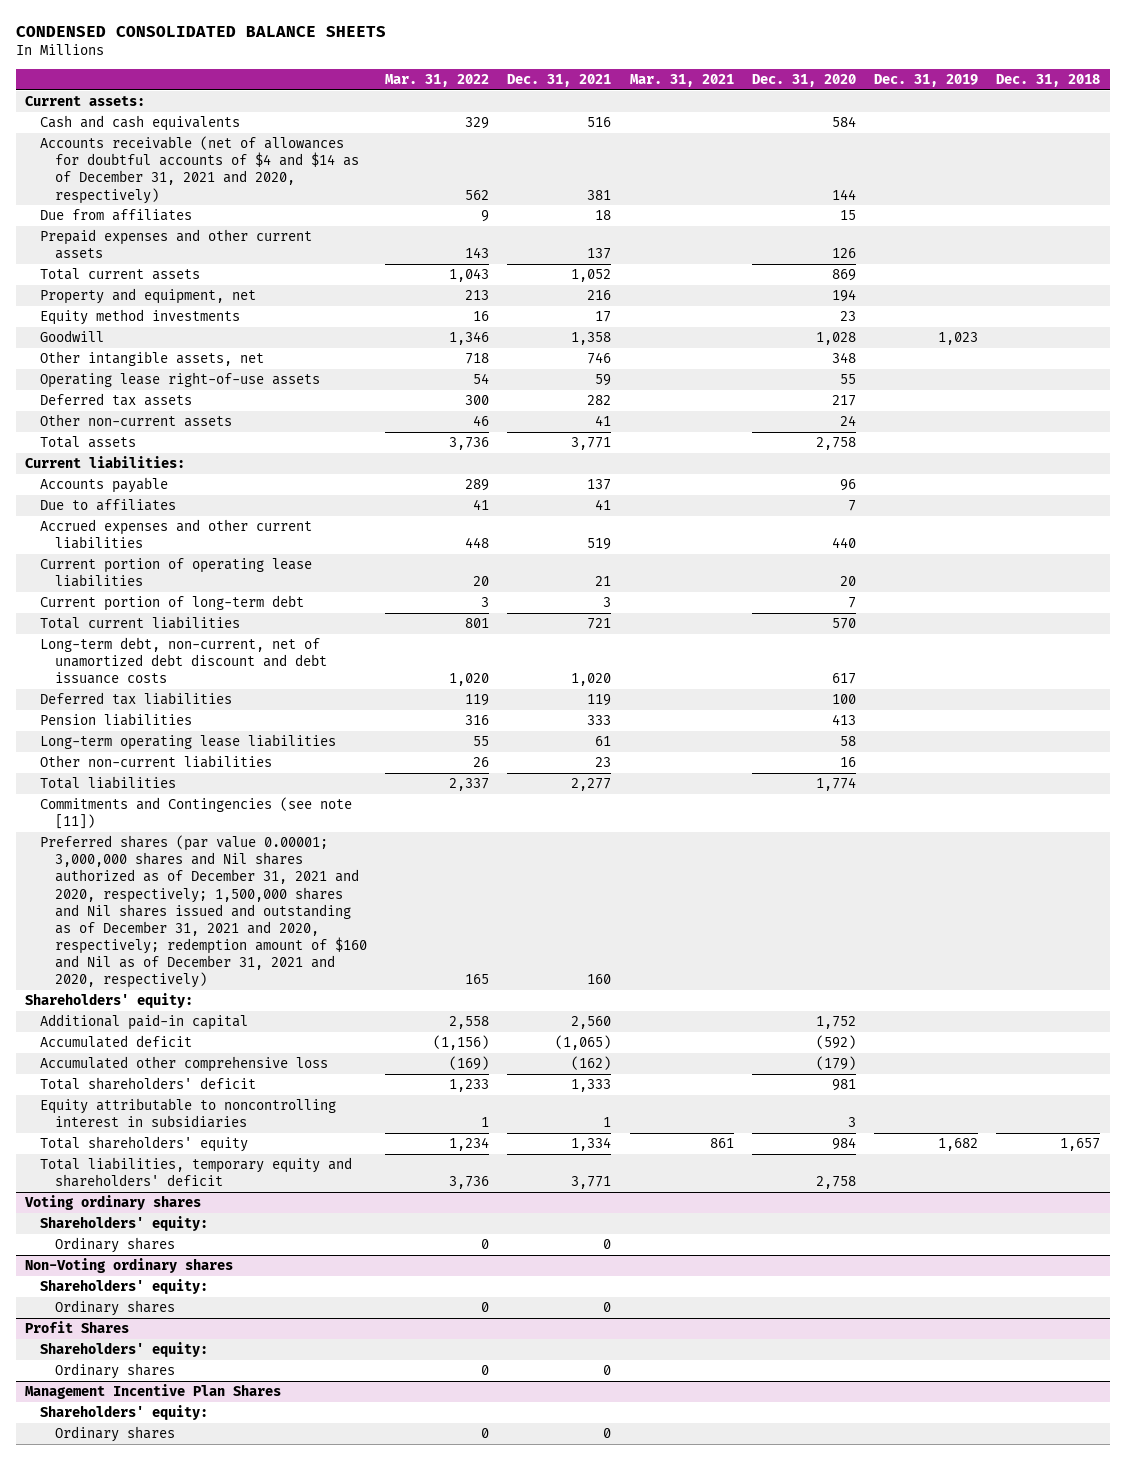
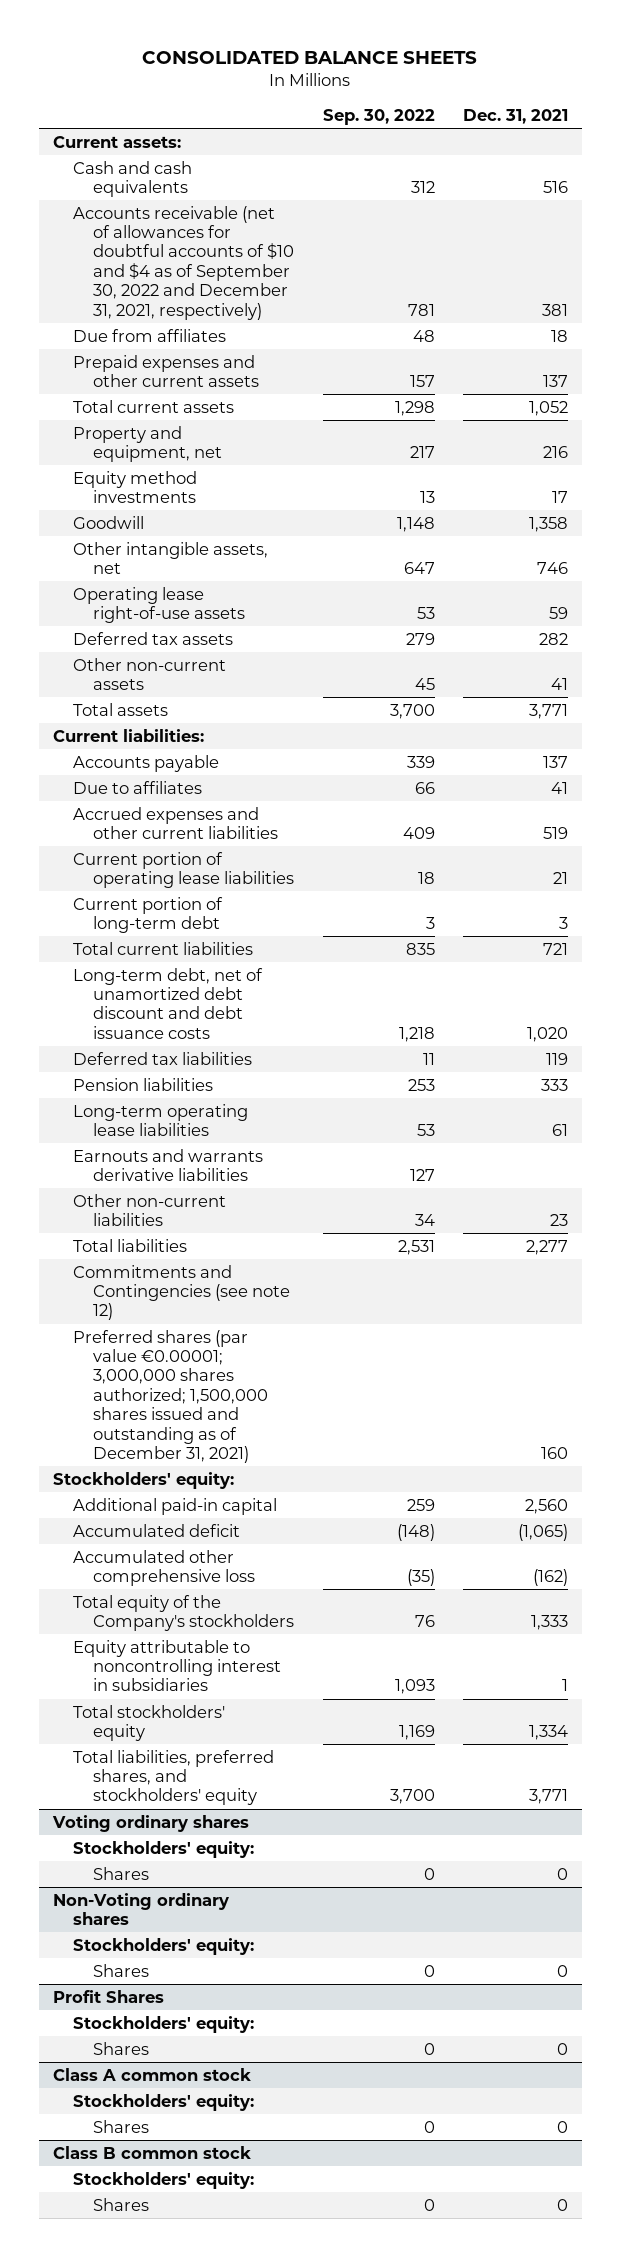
- CONDENSED CONSOLIDATED BALANCE SHEETS
+ CONSOLIDATED BALANCE SHEETS
- | Mar. 31, 2022 | Dec. 31, 2021 | Mar. 31, 2021 | Dec. 31, 2020 | Dec. 31, 2019 | Dec. 31, 2018
+ | Sep. 30, 2022 | Dec. 31, 2021
- Accounts receivable (net of allowances for doubtful accounts of $4 and $14 as of December 31, 2021 and 2020, respectively) | 562 | 381 | | 144 | |
+ Accounts receivable (net of allowances for doubtful accounts of $10 and $4 as of September 30, 2022 and December 31, 2021, respectively) | 781 | 381
- Long-term debt, non-current, net of unamortized debt discount and debt issuance costs | 1,020 | 1,020 | | 617 | |
+ Long-term debt, net of unamortized debt discount and debt issuance costs | 1,218 | 1,020
+ Earnouts and warrants derivative liabilities | 127 |
- Commitments and Contingencies (see note [11])
- Preferred shares (par value 0.00001; 3,000,000 shares and Nil shares authorized as of December 31, 2021 and 2020, respectively; 1,500,000 shares and Nil shares issued and outstanding as of December 31, 2021 and 2020, respectively; redemption amount of $160 and Nil as of December 31, 2021 and 2020, respectively) | 165 | 160 | | | |
- Shareholders' equity:
+ Commitments and Contingencies (see note 12)
+ Preferred shares (par value €0.00001; 3,000,000 shares authorized; 1,500,000 shares issued and outstanding as of December 31, 2021) | | 160
+ Stockholders' equity:
- Total shareholders' deficit | 1,233 | 1,333 | | 981 | |
+ Total equity of the Company's stockholders | 76 | 1,333
- Total shareholders' equity | 1,234 | 1,334 | 861 | 984 | 1,682 | 1,657
- Total liabilities, temporary equity and shareholders' deficit | 3,736 | 3,771 | | 2,758 | |
+ Total stockholders' equity | 1,169 | 1,334
+ Total liabilities, preferred shares, and stockholders' equity | 3,700 | 3,771
@ Voting ordinary shares
- Shareholders' equity:
- Ordinary shares | 0 | 0 | | | |
+ Stockholders' equity:
+ Shares | 0 | 0
@ Non-Voting ordinary shares
- Shareholders' equity:
- Ordinary shares | 0 | 0 | | | |
+ Stockholders' equity:
+ Shares | 0 | 0
@ Profit Shares
- Shareholders' equity:
- Ordinary shares | 0 | 0 | | | |
- Management Incentive Plan Shares
- Shareholders' equity:
- Ordinary shares | 0 | 0 | | | |
@ Profit Shares
+ Stockholders' equity:
+ Shares | 0 | 0
+ Class A common stock
+ Stockholders' equity:
+ Shares | 0 | 0
+ Class B common stock
+ Stockholders' equity:
+ Shares | 0 | 0

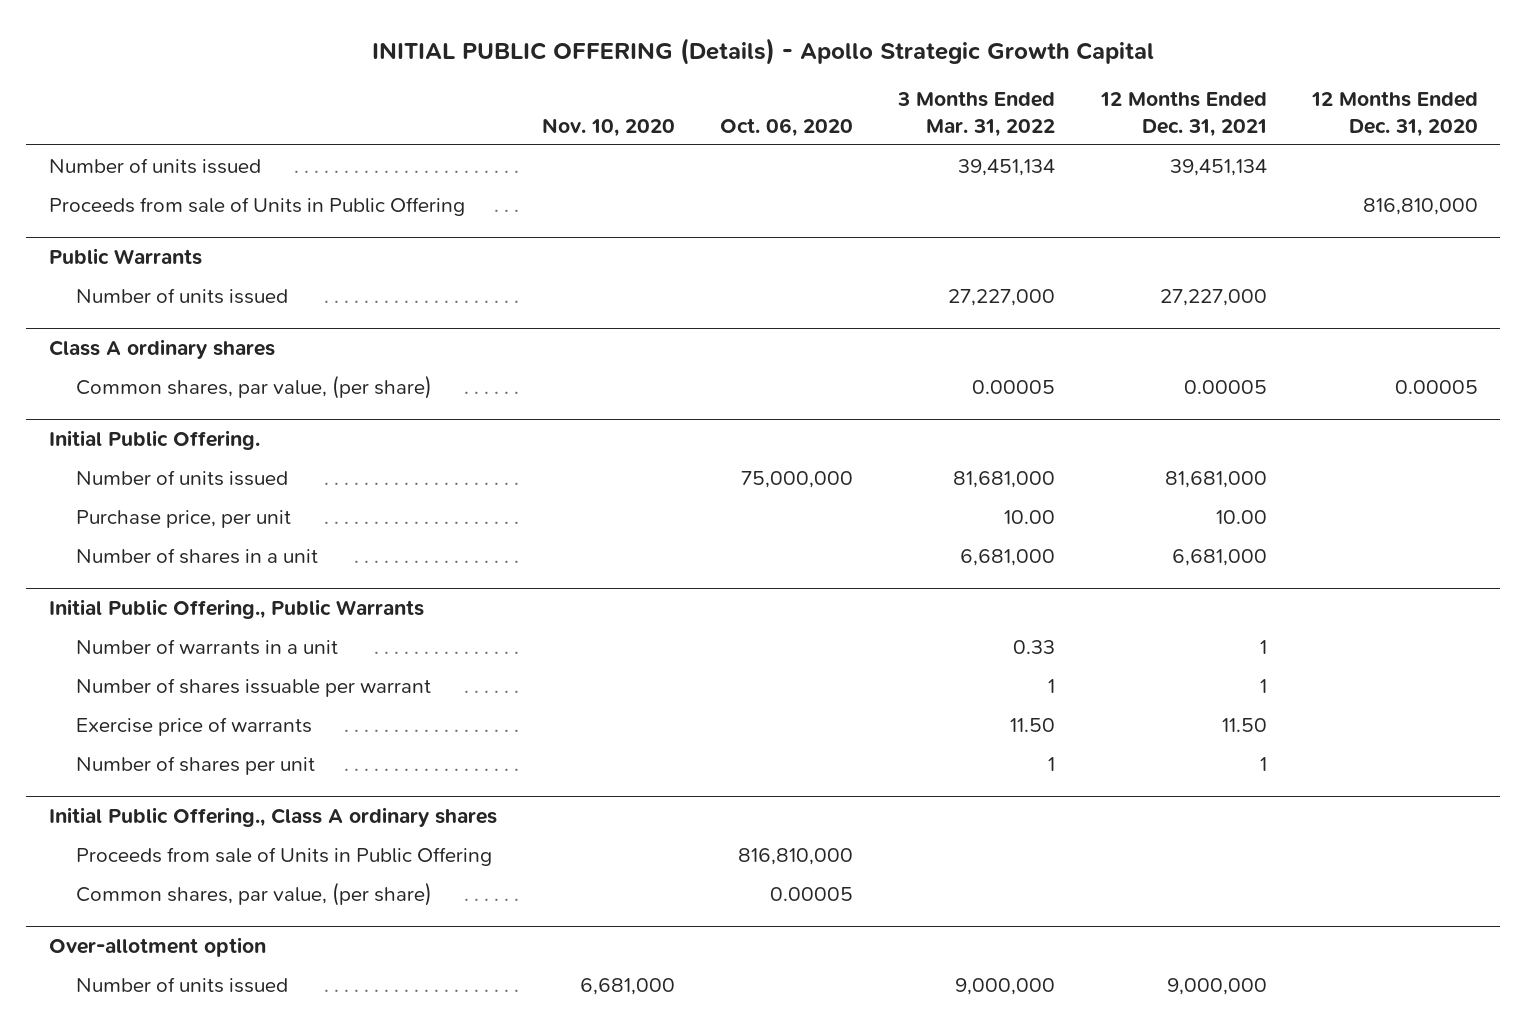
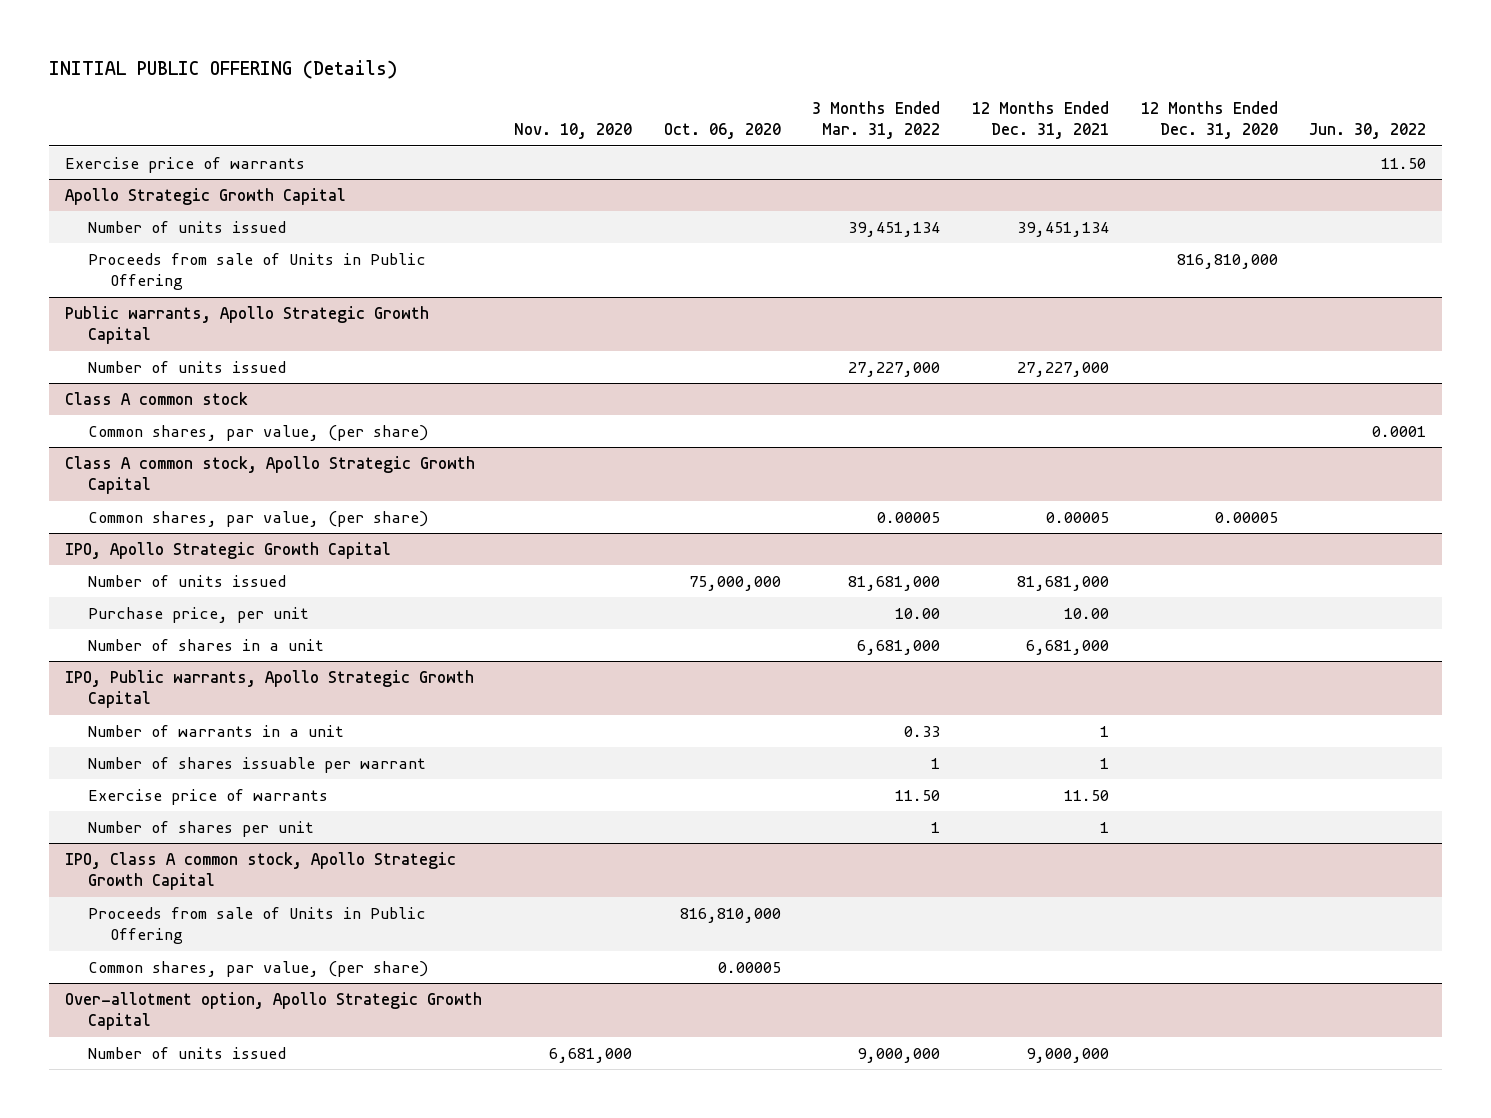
- INITIAL PUBLIC OFFERING (Details) - Apollo Strategic Growth Capital
+ INITIAL PUBLIC OFFERING (Details)
- | Nov. 10, 2020 | Oct. 06, 2020 | 3 Months Ended Mar. 31, 2022 | 12 Months Ended Dec. 31, 2021 | 12 Months Ended Dec. 31, 2020
+ | Nov. 10, 2020 | Oct. 06, 2020 | 3 Months Ended Mar. 31, 2022 | 12 Months Ended Dec. 31, 2021 | 12 Months Ended Dec. 31, 2020 | Jun. 30, 2022
+ Exercise price of warrants | | | | | | 11.50
+ Apollo Strategic Growth Capital
- Public Warrants
+ Public warrants, Apollo Strategic Growth Capital
- Class A ordinary shares
+ Class A common stock
+ Common shares, par value, (per share) | | | | | | 0.0001
+ Class A common stock, Apollo Strategic Growth Capital
- Initial Public Offering.
+ IPO, Apollo Strategic Growth Capital
- Initial Public Offering., Public Warrants
+ IPO, Public warrants, Apollo Strategic Growth Capital
- Initial Public Offering., Class A ordinary shares
+ IPO, Class A common stock, Apollo Strategic Growth Capital
- Over-allotment option
+ Over-allotment option, Apollo Strategic Growth Capital

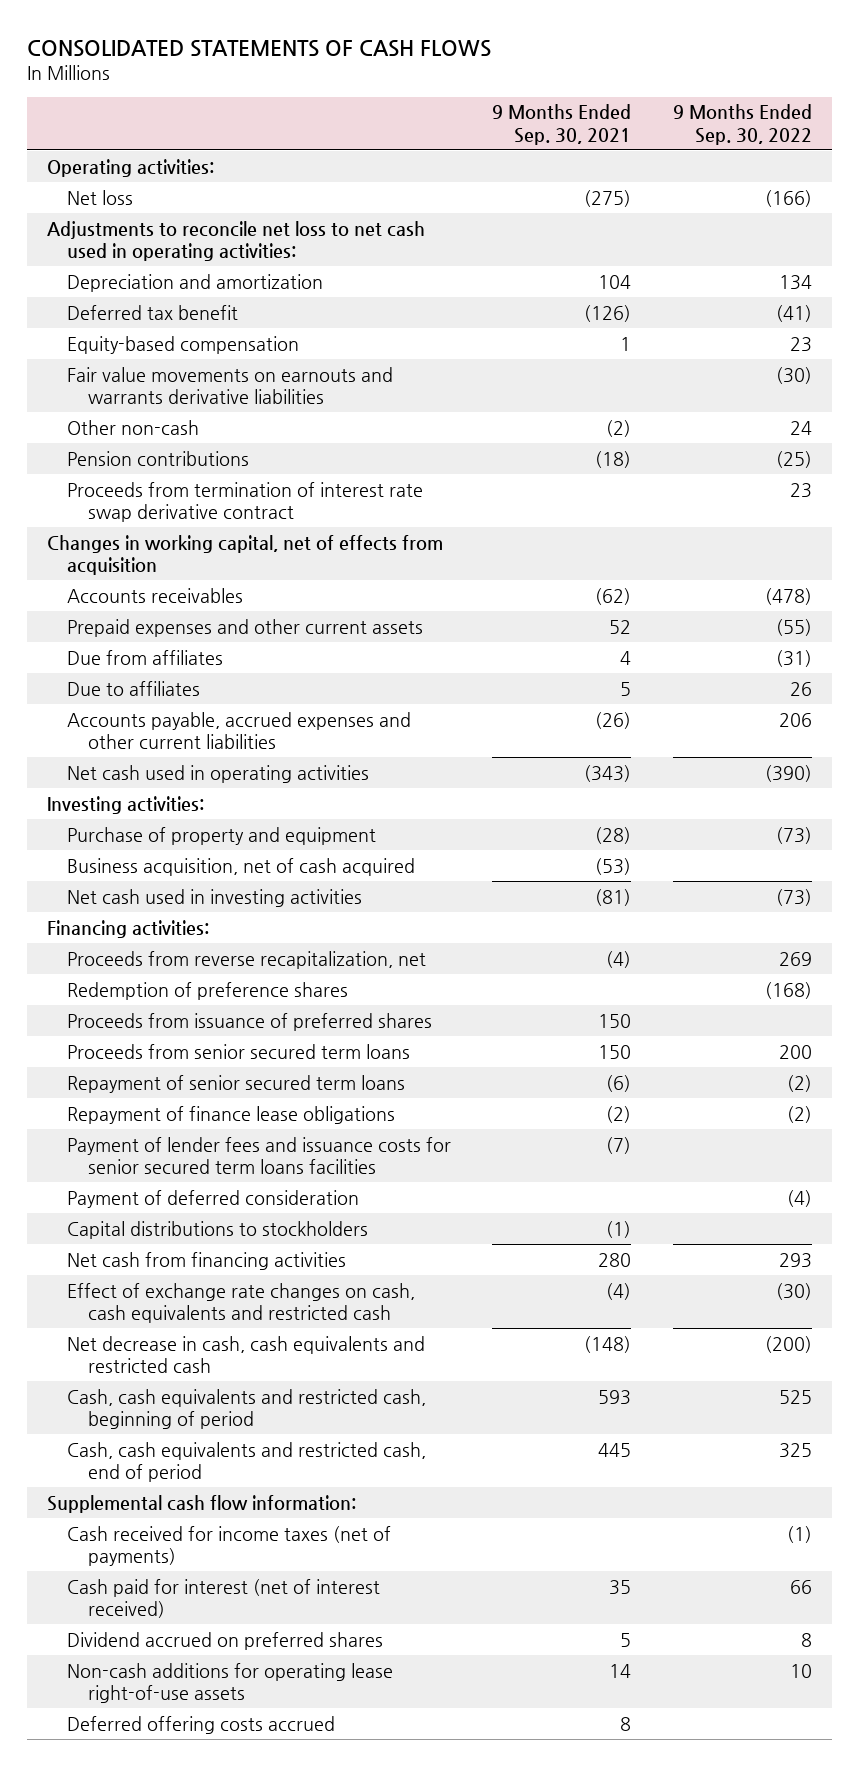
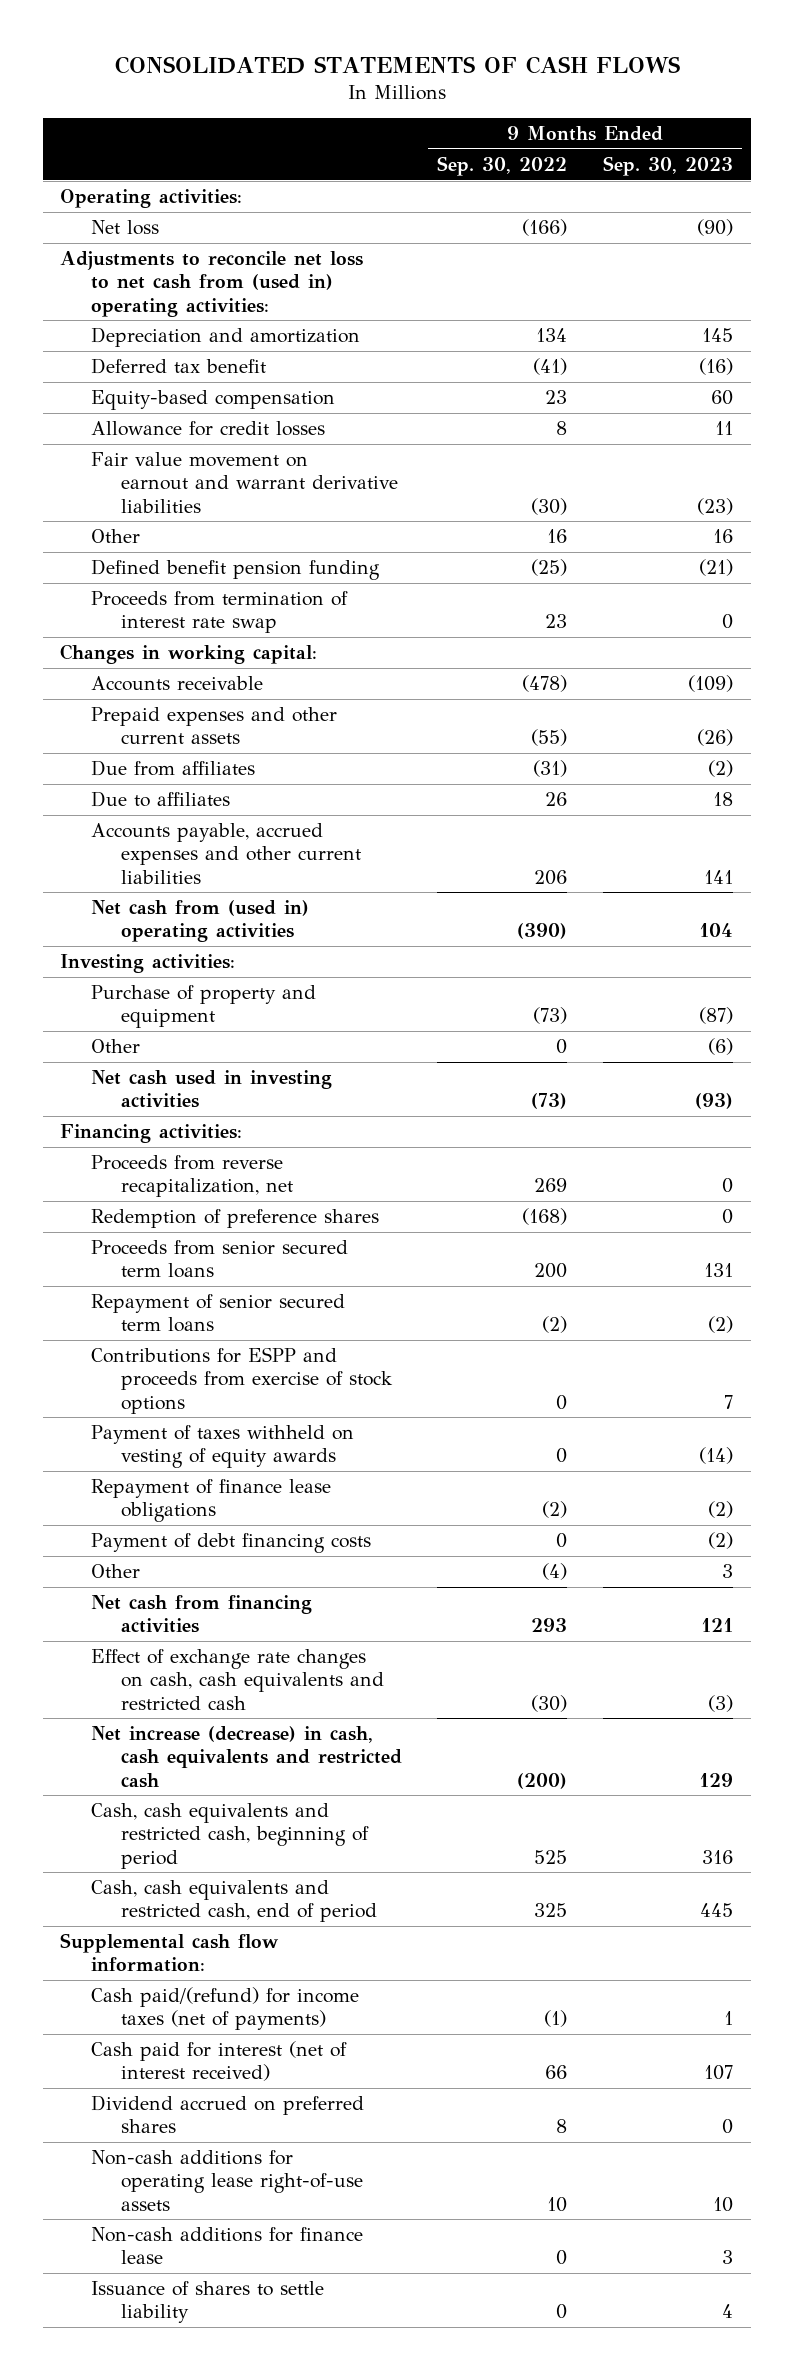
- | 9 Months Ended Sep. 30, 2021 | 9 Months Ended Sep. 30, 2022
+ | 9 Months Ended Sep. 30, 2022 | 9 Months Ended Sep. 30, 2023
- Adjustments to reconcile net loss to net cash used in operating activities:
+ Adjustments to reconcile net loss to net cash from (used in) operating activities:
- Fair value movements on earnouts and warrants derivative liabilities | | (30)
- Other non-cash | (2) | 24
- Pension contributions | (18) | (25)
- Proceeds from termination of interest rate swap derivative contract | | 23
- Changes in working capital, net of effects from acquisition
- Accounts receivables | (62) | (478)
+ Allowance for credit losses | 8 | 11
+ Fair value movement on earnout and warrant derivative liabilities | (30) | (23)
+ Other | 16 | 16
+ Defined benefit pension funding | (25) | (21)
+ Proceeds from termination of interest rate swap | 23 | 0
+ Changes in working capital:
+ Accounts receivable | (478) | (109)
- Net cash used in operating activities | (343) | (390)
+ Net cash from (used in) operating activities | (390) | 104
- Business acquisition, net of cash acquired | (53) |
+ Other | 0 | (6)
- Proceeds from issuance of preferred shares | 150 |
+ Contributions for ESPP and proceeds from exercise of stock options | 0 | 7
+ Payment of taxes withheld on vesting of equity awards | 0 | (14)
- Payment of lender fees and issuance costs for senior secured term loans facilities | (7) |
- Payment of deferred consideration | | (4)
- Capital distributions to stockholders | (1) |
+ Payment of debt financing costs | 0 | (2)
+ Other | (4) | 3
- Net decrease in cash, cash equivalents and restricted cash | (148) | (200)
+ Net increase (decrease) in cash, cash equivalents and restricted cash | (200) | 129
- Cash received for income taxes (net of payments) | | (1)
+ Cash paid/(refund) for income taxes (net of payments) | (1) | 1
- Deferred offering costs accrued | 8 |
+ Non-cash additions for finance lease | 0 | 3
+ Issuance of shares to settle liability | 0 | 4

